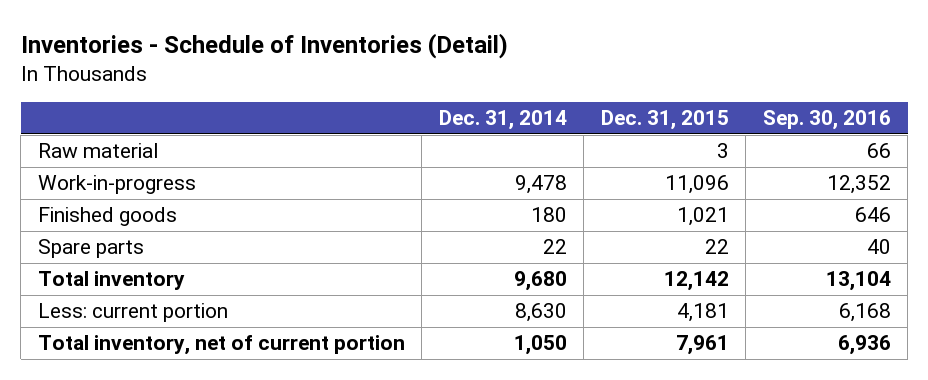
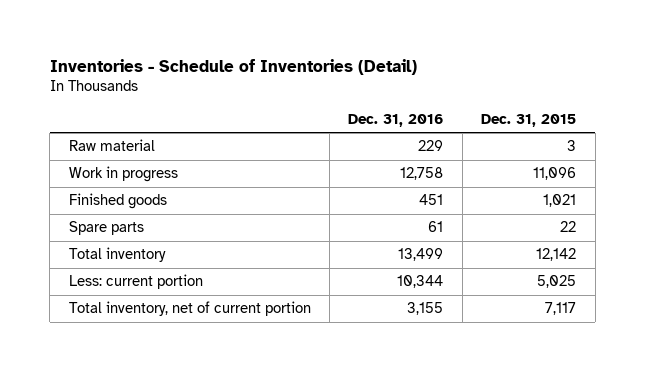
- | Dec. 31, 2014 | Dec. 31, 2015 | Sep. 30, 2016
+ | Dec. 31, 2016 | Dec. 31, 2015
- Work-in-progress | 9,478 | 11,096 | 12,352
+ Work in progress | 12,758 | 11,096
- Less: current portion | 8,630 | 4,181 | 6,168
- Total inventory, net of current portion | 1,050 | 7,961 | 6,936
+ Less: current portion | 10,344 | 5,025
+ Total inventory, net of current portion | 3,155 | 7,117

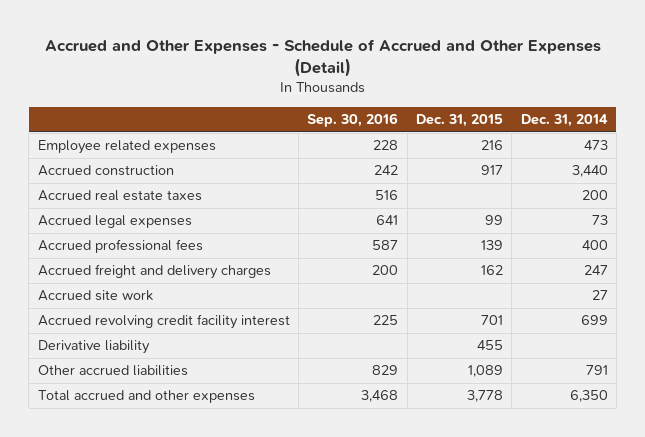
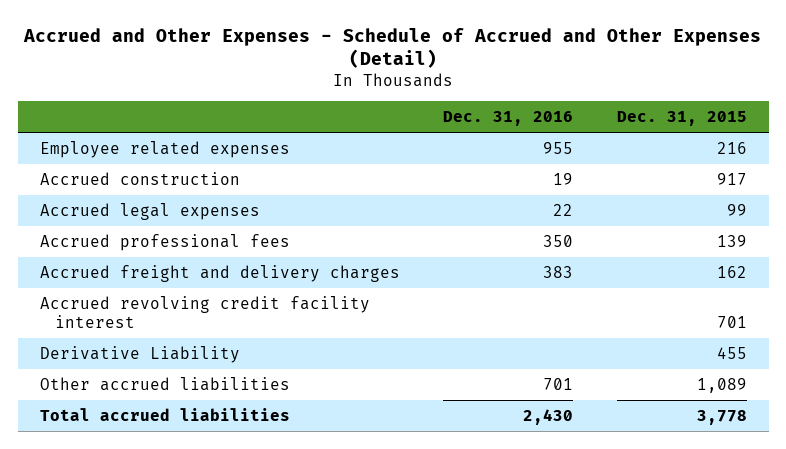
- | Sep. 30, 2016 | Dec. 31, 2015 | Dec. 31, 2014
+ | Dec. 31, 2016 | Dec. 31, 2015
- Accrued real estate taxes | 516 | | 200
- Accrued site work | | | 27
- Derivative liability | | 455 |
+ Derivative Liability | | 455
- Total accrued and other expenses | 3,468 | 3,778 | 6,350
+ Total accrued liabilities | 2,430 | 3,778

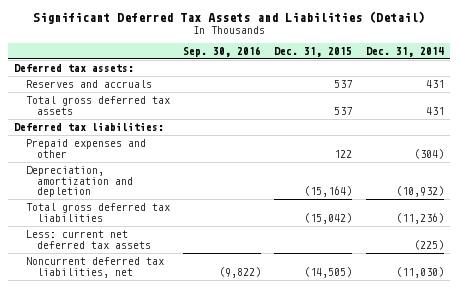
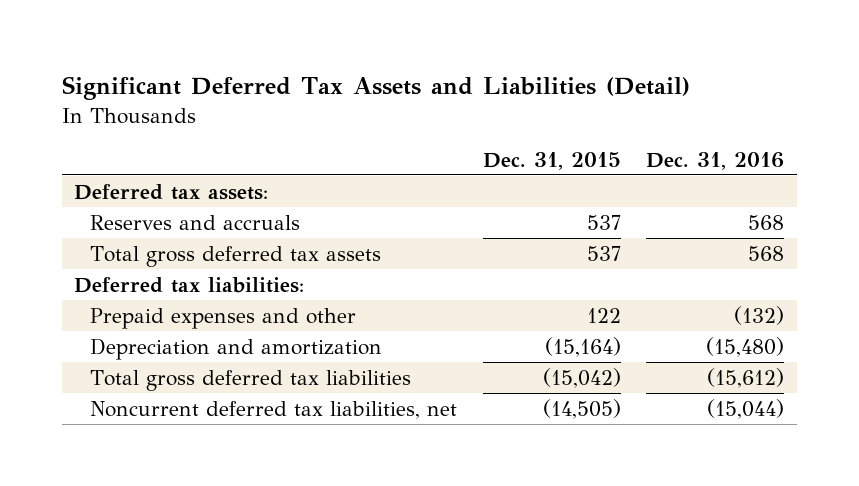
- | Sep. 30, 2016 | Dec. 31, 2015 | Dec. 31, 2014
+ | Dec. 31, 2015 | Dec. 31, 2016
- Depreciation, amortization and depletion | | (15,164) | (10,932)
+ Depreciation and amortization | (15,164) | (15,480)
- Less: current net deferred tax assets | | | (225)

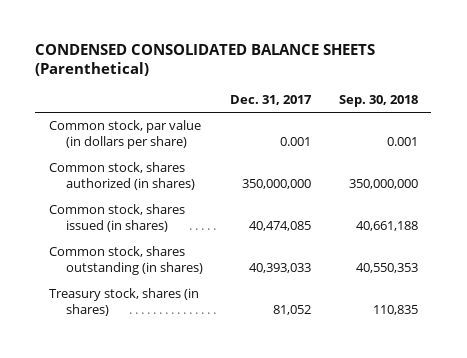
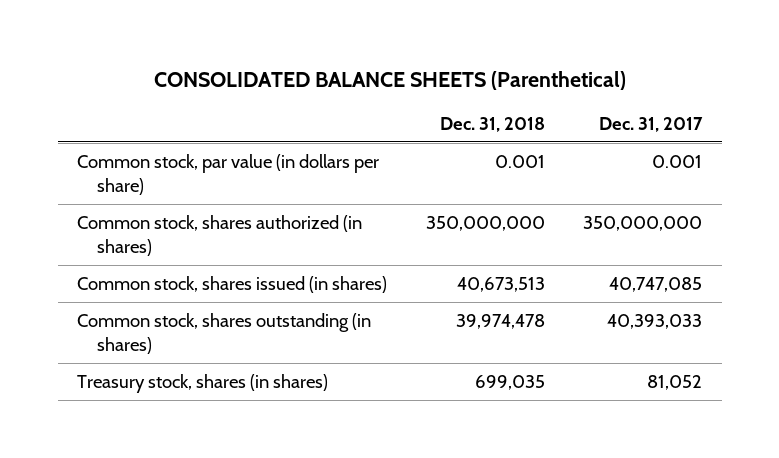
- CONDENSED CONSOLIDATED BALANCE SHEETS (Parenthetical)
+ CONSOLIDATED BALANCE SHEETS (Parenthetical)
- | Dec. 31, 2017 | Sep. 30, 2018
+ | Dec. 31, 2018 | Dec. 31, 2017
- Common stock, shares issued (in shares) | 40,474,085 | 40,661,188
+ Common stock, shares issued (in shares) | 40,673,513 | 40,747,085

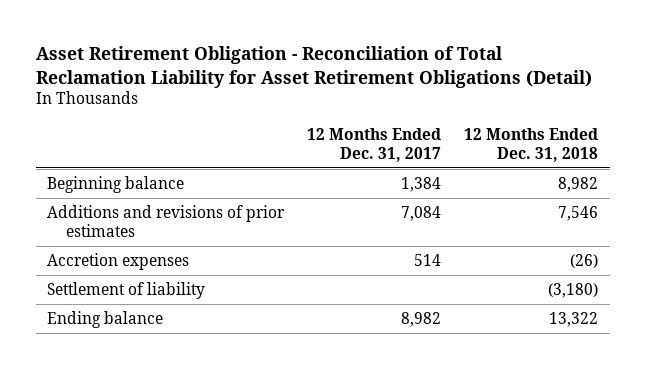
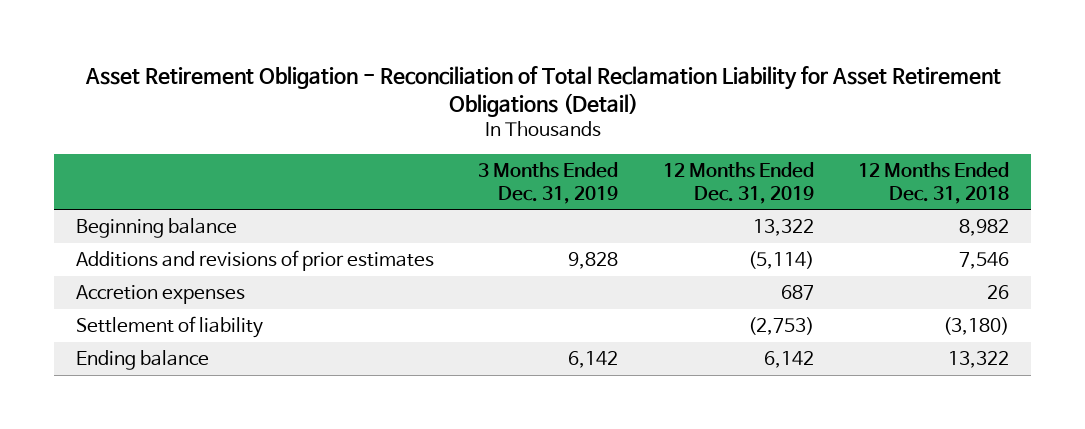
- | 12 Months Ended Dec. 31, 2017 | 12 Months Ended Dec. 31, 2018
+ | 3 Months Ended Dec. 31, 2019 | 12 Months Ended Dec. 31, 2019 | 12 Months Ended Dec. 31, 2018
- Accretion expenses | 514 | (26)
+ Accretion expenses | | 687 | 26

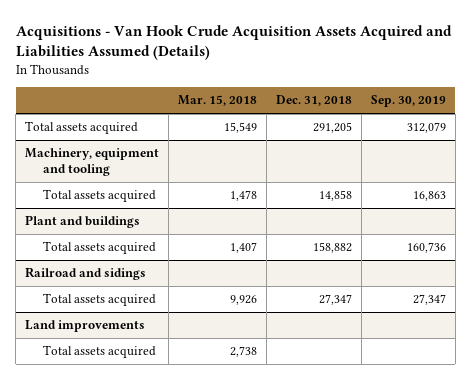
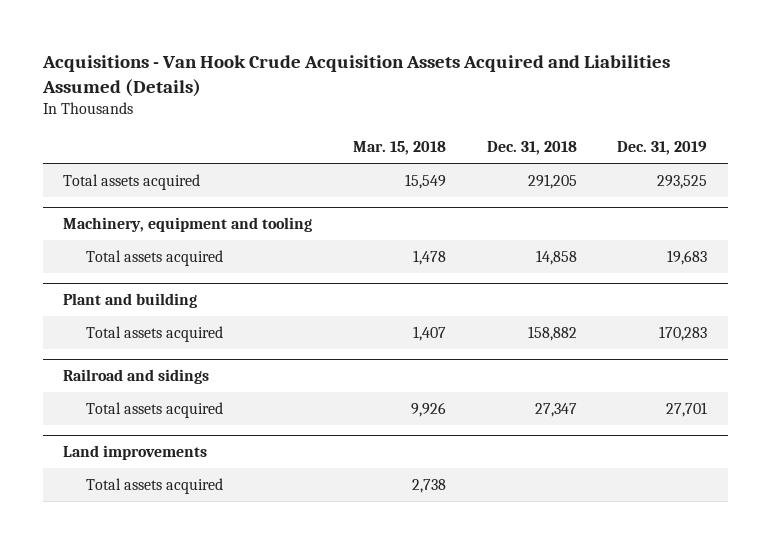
- | Mar. 15, 2018 | Dec. 31, 2018 | Sep. 30, 2019
+ | Mar. 15, 2018 | Dec. 31, 2018 | Dec. 31, 2019
- Plant and buildings
+ Plant and building

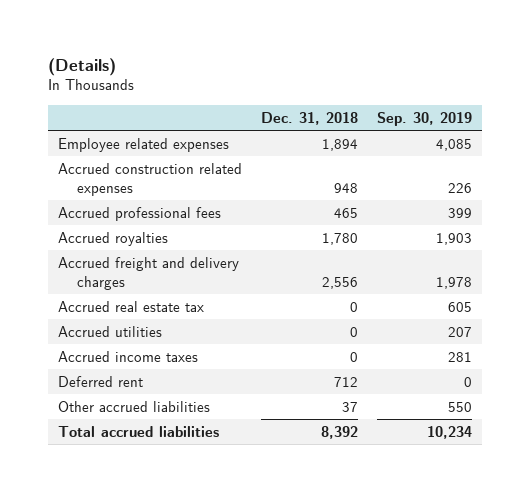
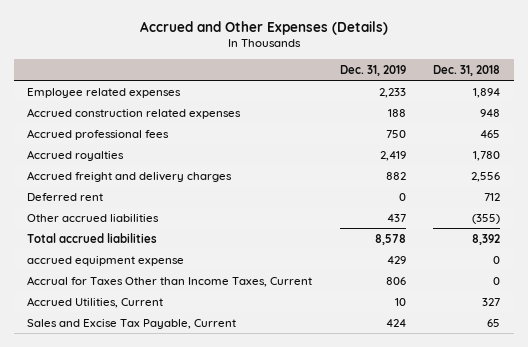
- (Details)
+ Accrued and Other Expenses (Details)
- | Dec. 31, 2018 | Sep. 30, 2019
+ | Dec. 31, 2019 | Dec. 31, 2018
- Accrued real estate tax | 0 | 605
- Accrued utilities | 0 | 207
- Accrued income taxes | 0 | 281
- Other accrued liabilities | 37 | 550
+ Other accrued liabilities | 437 | (355)
+ accrued equipment expense | 429 | 0
+ Accrual for Taxes Other than Income Taxes, Current | 806 | 0
+ Accrued Utilities, Current | 10 | 327
+ Sales and Excise Tax Payable, Current | 424 | 65

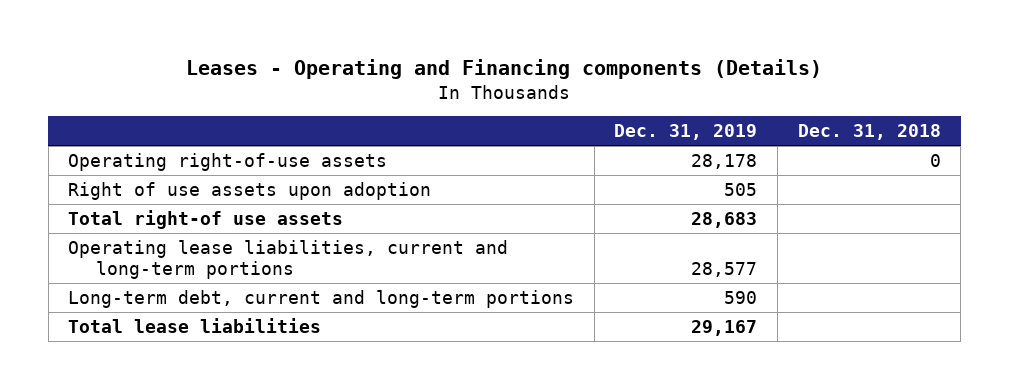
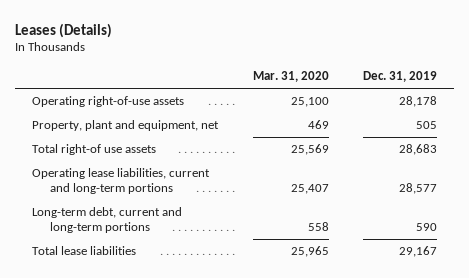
- Leases - Operating and Financing components (Details)
+ Leases (Details)
- | Dec. 31, 2019 | Dec. 31, 2018
+ | Mar. 31, 2020 | Dec. 31, 2019
- Right of use assets upon adoption | 505 |
+ Property, plant and equipment, net | 469 | 505

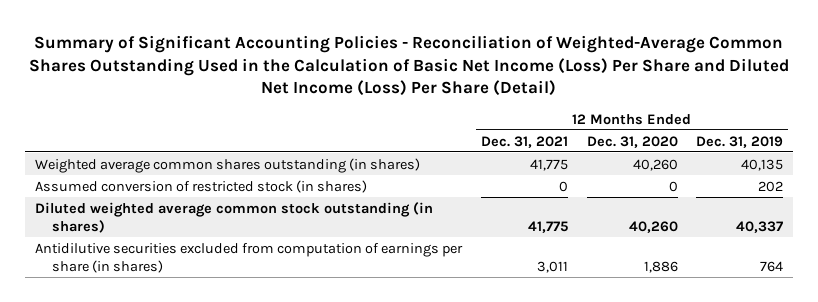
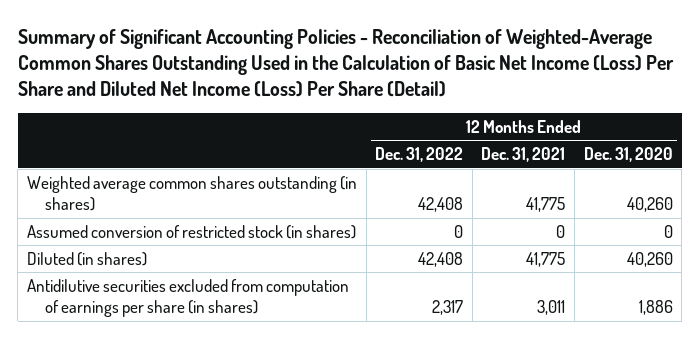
- | 12 Months Ended Dec. 31, 2021 | 12 Months Ended Dec. 31, 2020 | 12 Months Ended Dec. 31, 2019
+ | 12 Months Ended Dec. 31, 2022 | 12 Months Ended Dec. 31, 2021 | 12 Months Ended Dec. 31, 2020
- Diluted weighted average common stock outstanding (in shares) | 41,775 | 40,260 | 40,337
+ Diluted (in shares) | 42,408 | 41,775 | 40,260

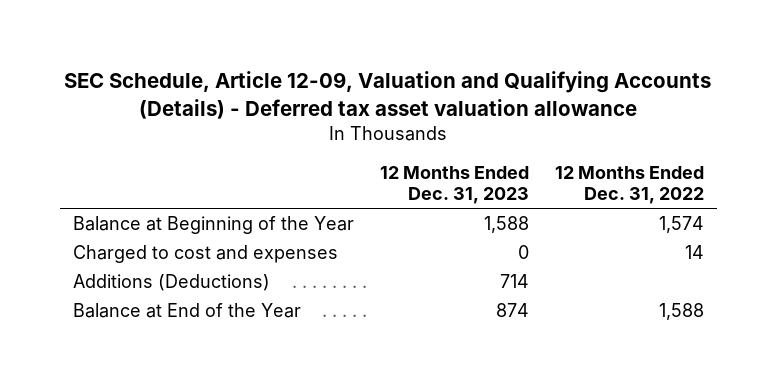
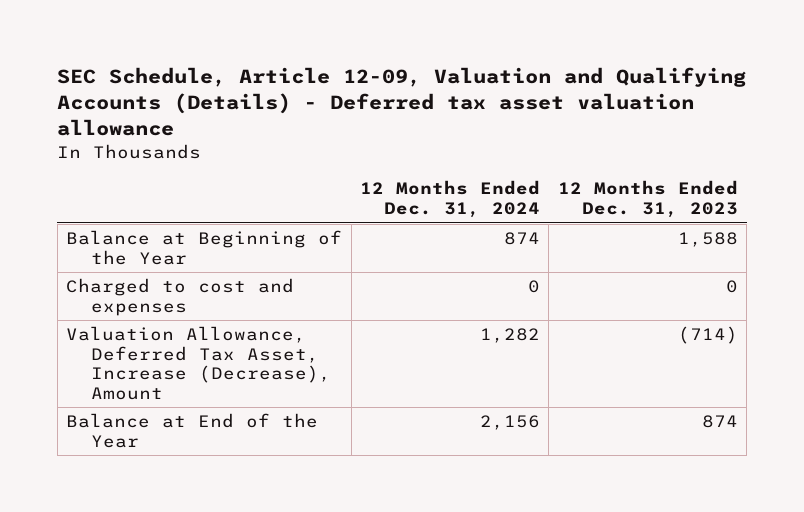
- | 12 Months Ended Dec. 31, 2023 | 12 Months Ended Dec. 31, 2022
+ | 12 Months Ended Dec. 31, 2024 | 12 Months Ended Dec. 31, 2023
- Additions (Deductions) | 714 |
+ Valuation Allowance, Deferred Tax Asset, Increase (Decrease), Amount | 1,282 | (714)

